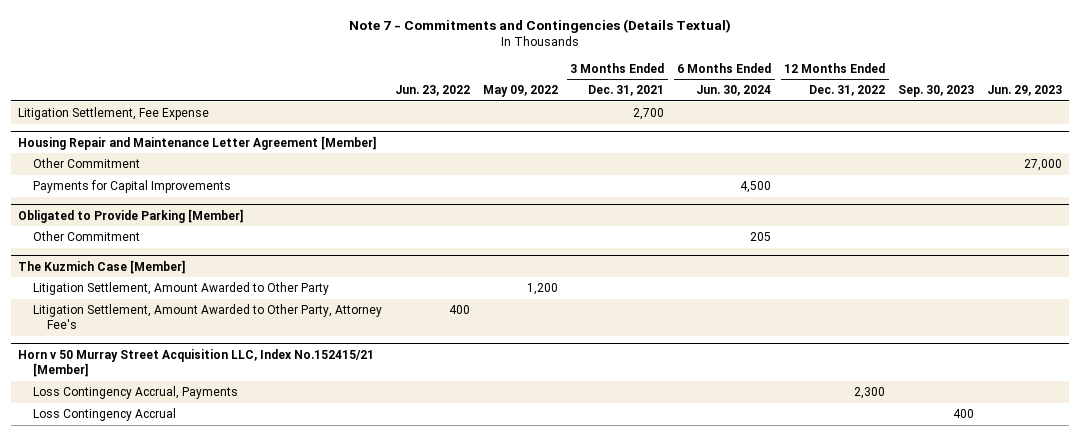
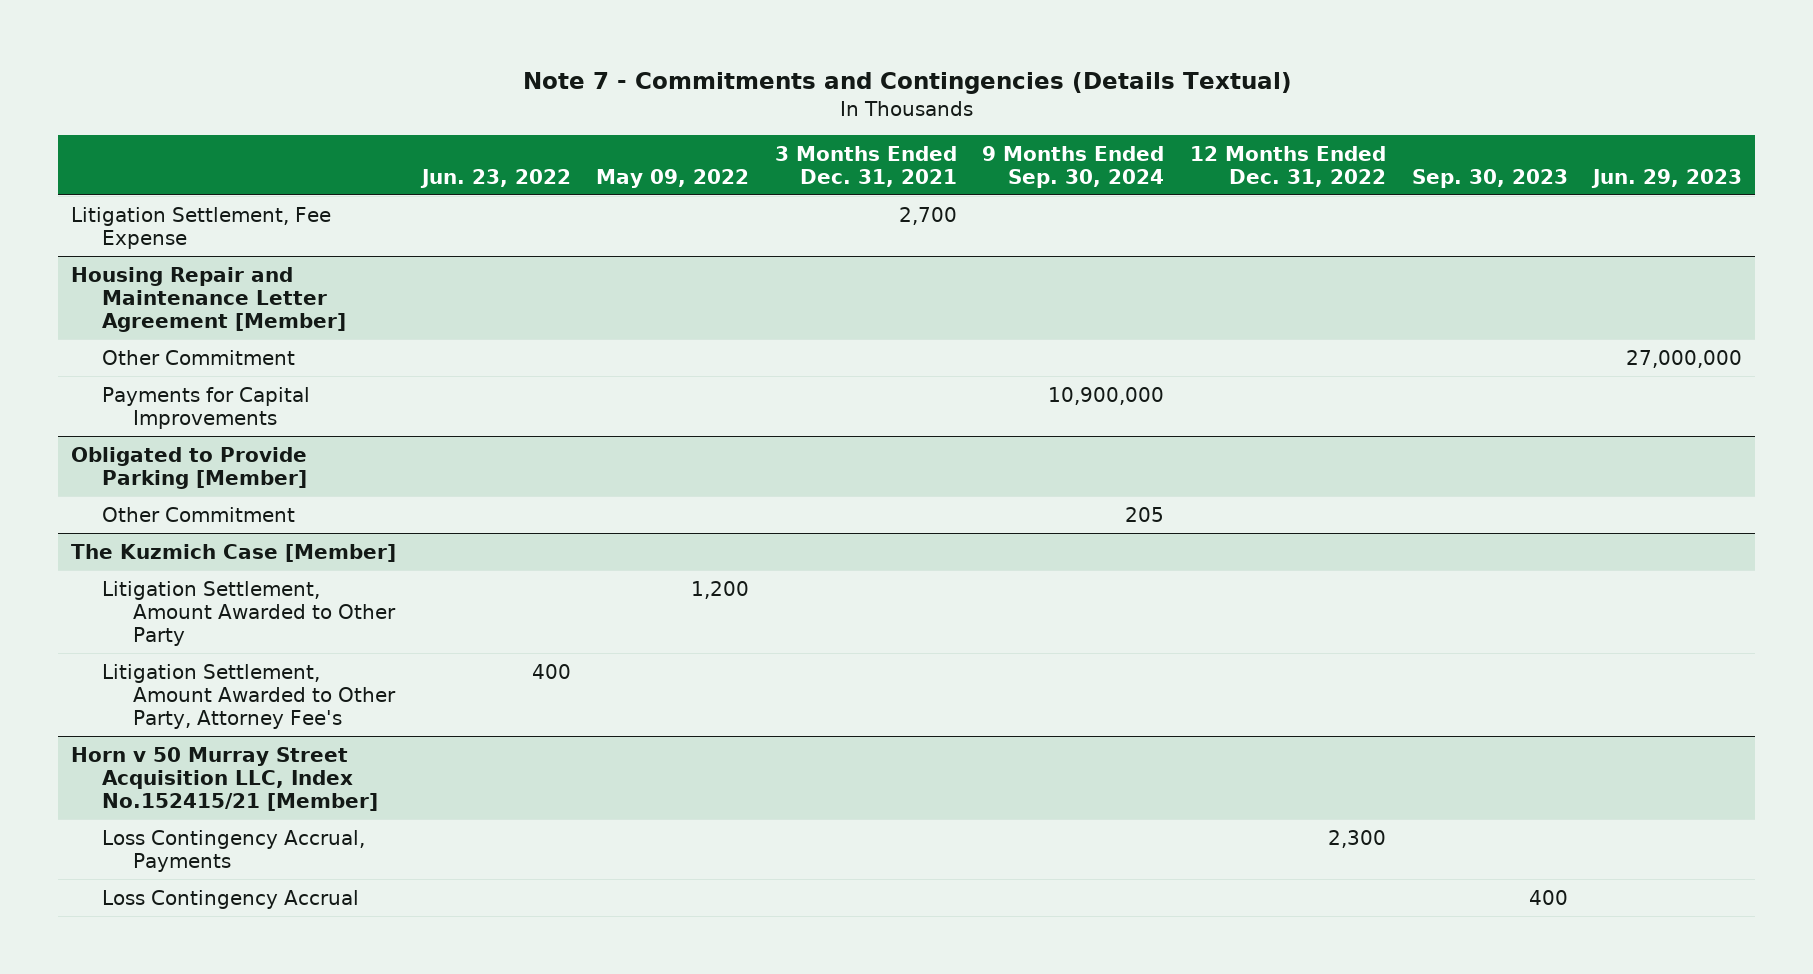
- | Jun. 23, 2022 | May 09, 2022 | 3 Months Ended Dec. 31, 2021 | 6 Months Ended Jun. 30, 2024 | 12 Months Ended Dec. 31, 2022 | Sep. 30, 2023 | Jun. 29, 2023
+ | Jun. 23, 2022 | May 09, 2022 | 3 Months Ended Dec. 31, 2021 | 9 Months Ended Sep. 30, 2024 | 12 Months Ended Dec. 31, 2022 | Sep. 30, 2023 | Jun. 29, 2023
@ Housing Repair and Maintenance Letter Agreement [Member]
- Other Commitment | | | | | | | 27,000
+ Other Commitment | | | | | | | 27,000,000

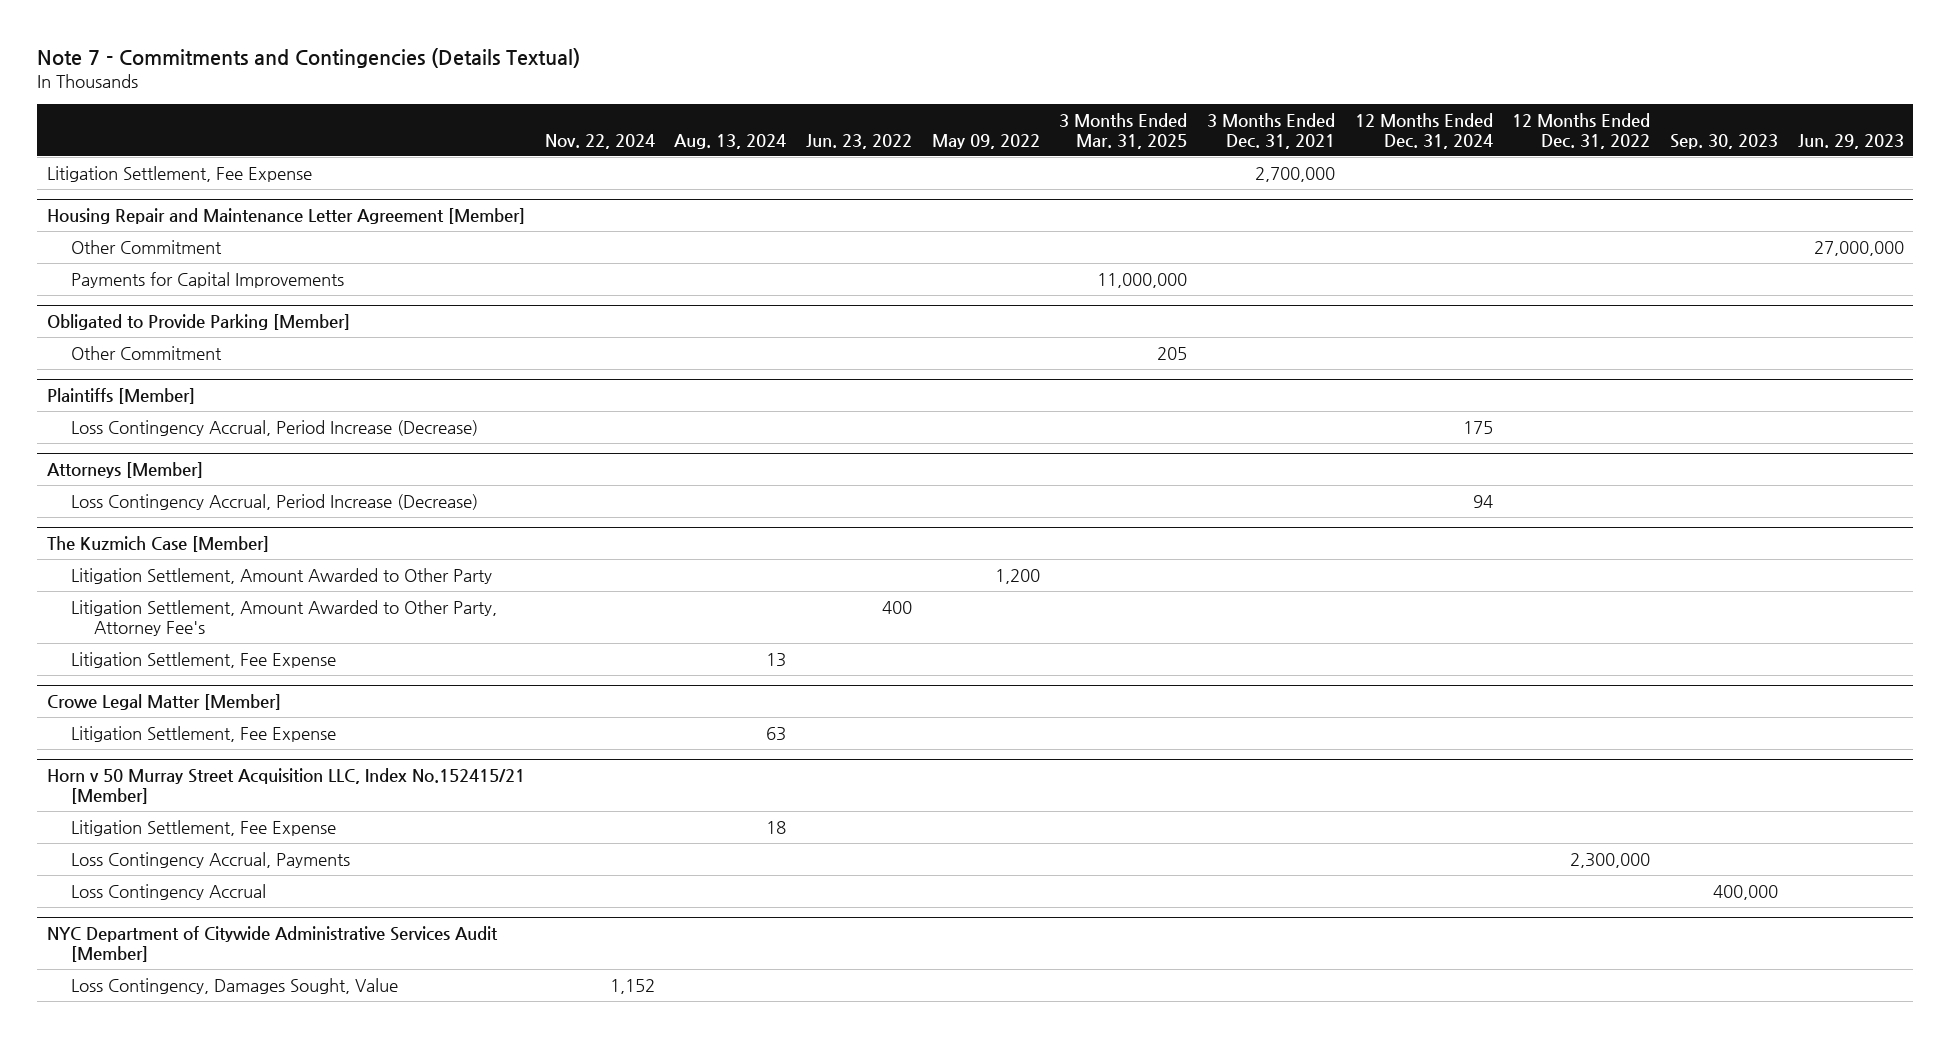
- | Jun. 23, 2022 | May 09, 2022 | 3 Months Ended Dec. 31, 2021 | 9 Months Ended Sep. 30, 2024 | 12 Months Ended Dec. 31, 2022 | Sep. 30, 2023 | Jun. 29, 2023
+ | Nov. 22, 2024 | Aug. 13, 2024 | Jun. 23, 2022 | May 09, 2022 | 3 Months Ended Mar. 31, 2025 | 3 Months Ended Dec. 31, 2021 | 12 Months Ended Dec. 31, 2024 | 12 Months Ended Dec. 31, 2022 | Sep. 30, 2023 | Jun. 29, 2023
- Litigation Settlement, Fee Expense | | | 2,700 | | | |
+ Litigation Settlement, Fee Expense | | | | | | 2,700,000 | | | |
+ Plaintiffs [Member]
+ Loss Contingency Accrual, Period Increase (Decrease) | | | | | | | 175 | | |
+ Attorneys [Member]
+ Loss Contingency Accrual, Period Increase (Decrease) | | | | | | | 94 | | |
@ The Kuzmich Case [Member]
+ Litigation Settlement, Fee Expense | | 13 | | | | | | | |
+ Crowe Legal Matter [Member]
+ Litigation Settlement, Fee Expense | | 63 | | | | | | | |
@ Horn v 50 Murray Street Acquisition LLC, Index No.152415/21 [Member]
- Loss Contingency Accrual, Payments | | | | | 2,300 | |
- Loss Contingency Accrual | | | | | | 400 |
+ Litigation Settlement, Fee Expense | | 18 | | | | | | | |
+ Loss Contingency Accrual, Payments | | | | | | | | 2,300,000 | |
+ Loss Contingency Accrual | | | | | | | | | 400,000 |
+ NYC Department of Citywide Administrative Services Audit [Member]
+ Loss Contingency, Damages Sought, Value | 1,152 | | | | | | | | |

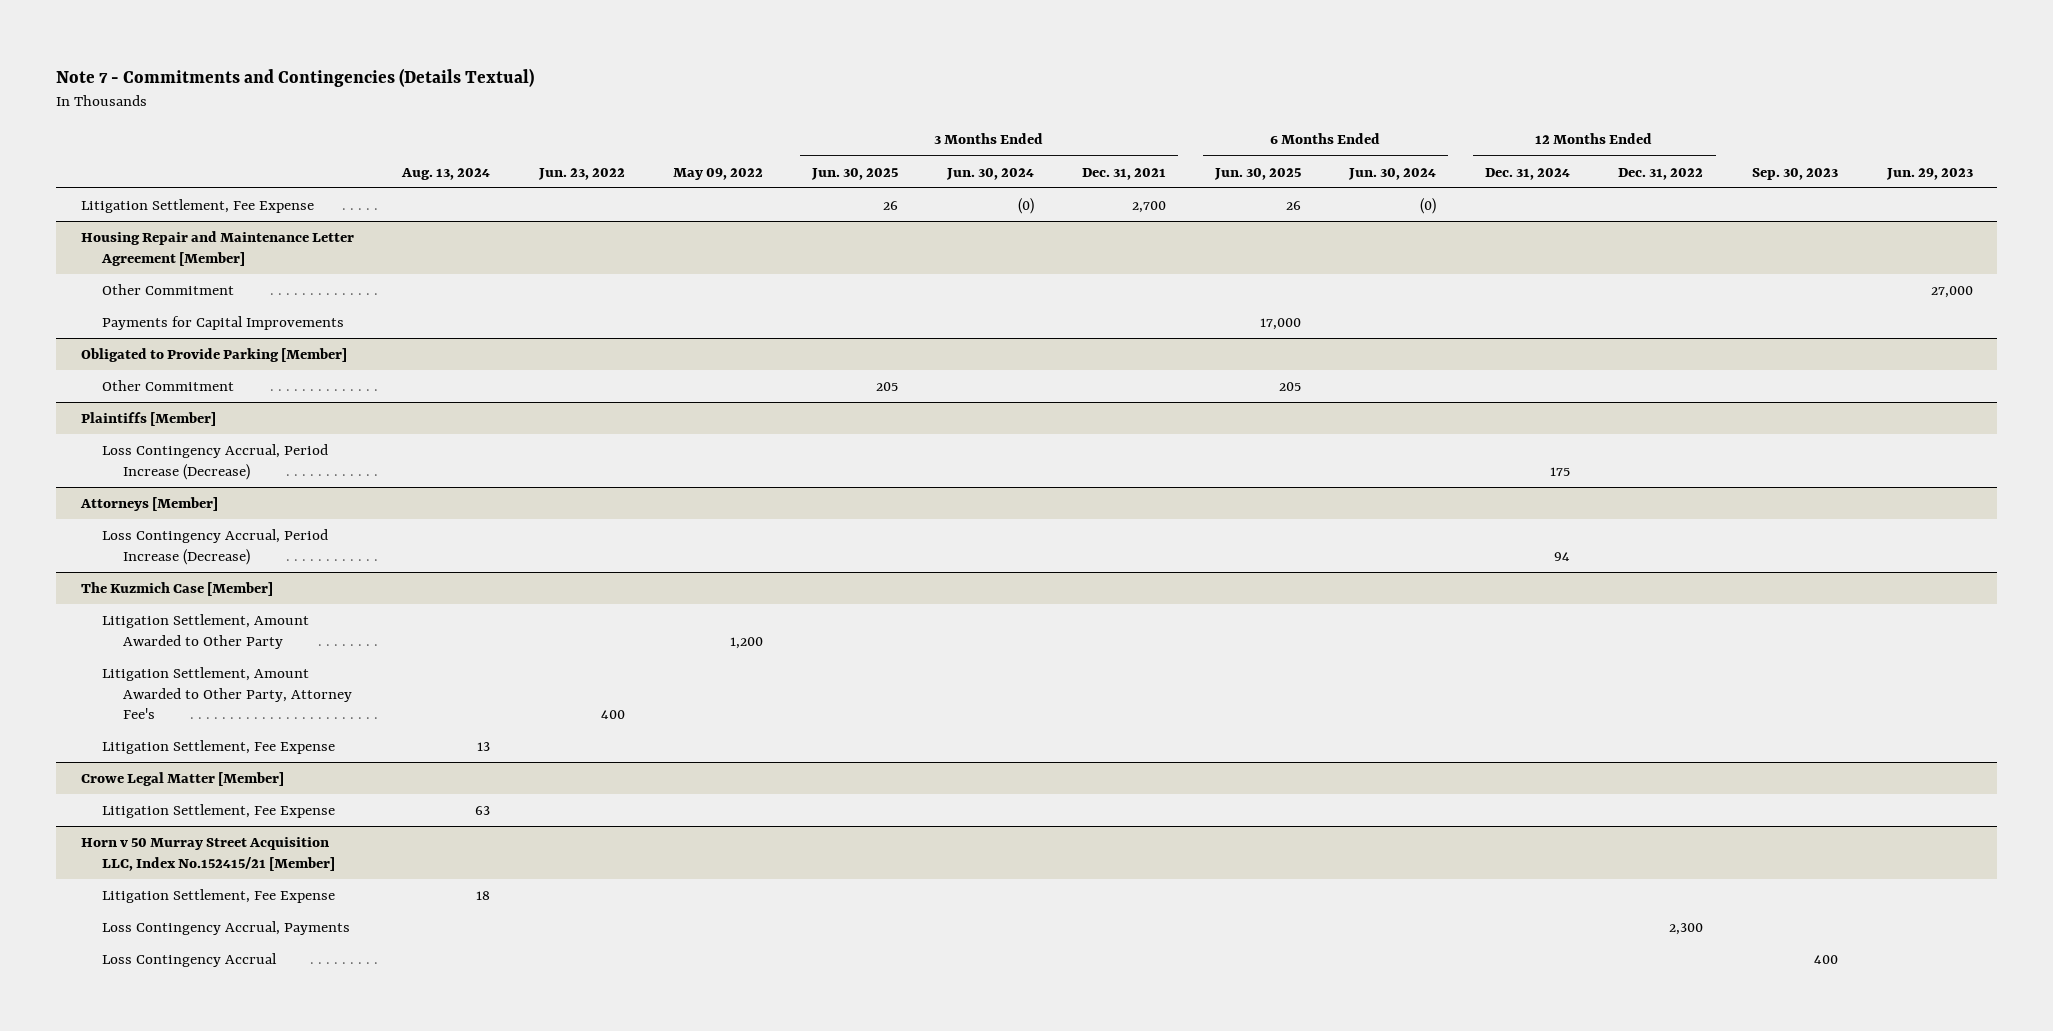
- | Nov. 22, 2024 | Aug. 13, 2024 | Jun. 23, 2022 | May 09, 2022 | 3 Months Ended Mar. 31, 2025 | 3 Months Ended Dec. 31, 2021 | 12 Months Ended Dec. 31, 2024 | 12 Months Ended Dec. 31, 2022 | Sep. 30, 2023 | Jun. 29, 2023
+ | Aug. 13, 2024 | Jun. 23, 2022 | May 09, 2022 | 3 Months Ended Jun. 30, 2025 | 3 Months Ended Jun. 30, 2024 | 3 Months Ended Dec. 31, 2021 | 6 Months Ended Jun. 30, 2025 | 6 Months Ended Jun. 30, 2024 | 12 Months Ended Dec. 31, 2024 | 12 Months Ended Dec. 31, 2022 | Sep. 30, 2023 | Jun. 29, 2023
- Litigation Settlement, Fee Expense | | | | | | 2,700,000 | | | |
+ Litigation Settlement, Fee Expense | | | | 26 | (0) | 2,700 | 26 | (0) | | | |
@ Housing Repair and Maintenance Letter Agreement [Member]
- Other Commitment | | | | | | | | | | 27,000,000
+ Other Commitment | | | | | | | | | | | | 27,000
@ Horn v 50 Murray Street Acquisition LLC, Index No.152415/21 [Member]
- Loss Contingency Accrual, Payments | | | | | | | | 2,300,000 | |
- Loss Contingency Accrual | | | | | | | | | 400,000 |
- NYC Department of Citywide Administrative Services Audit [Member]
- Loss Contingency, Damages Sought, Value | 1,152 | | | | | | | | |
@ Horn v 50 Murray Street Acquisition LLC, Index No.152415/21 [Member]
+ Loss Contingency Accrual, Payments | | | | | | | | | | 2,300 | |
+ Loss Contingency Accrual | | | | | | | | | | | 400 |

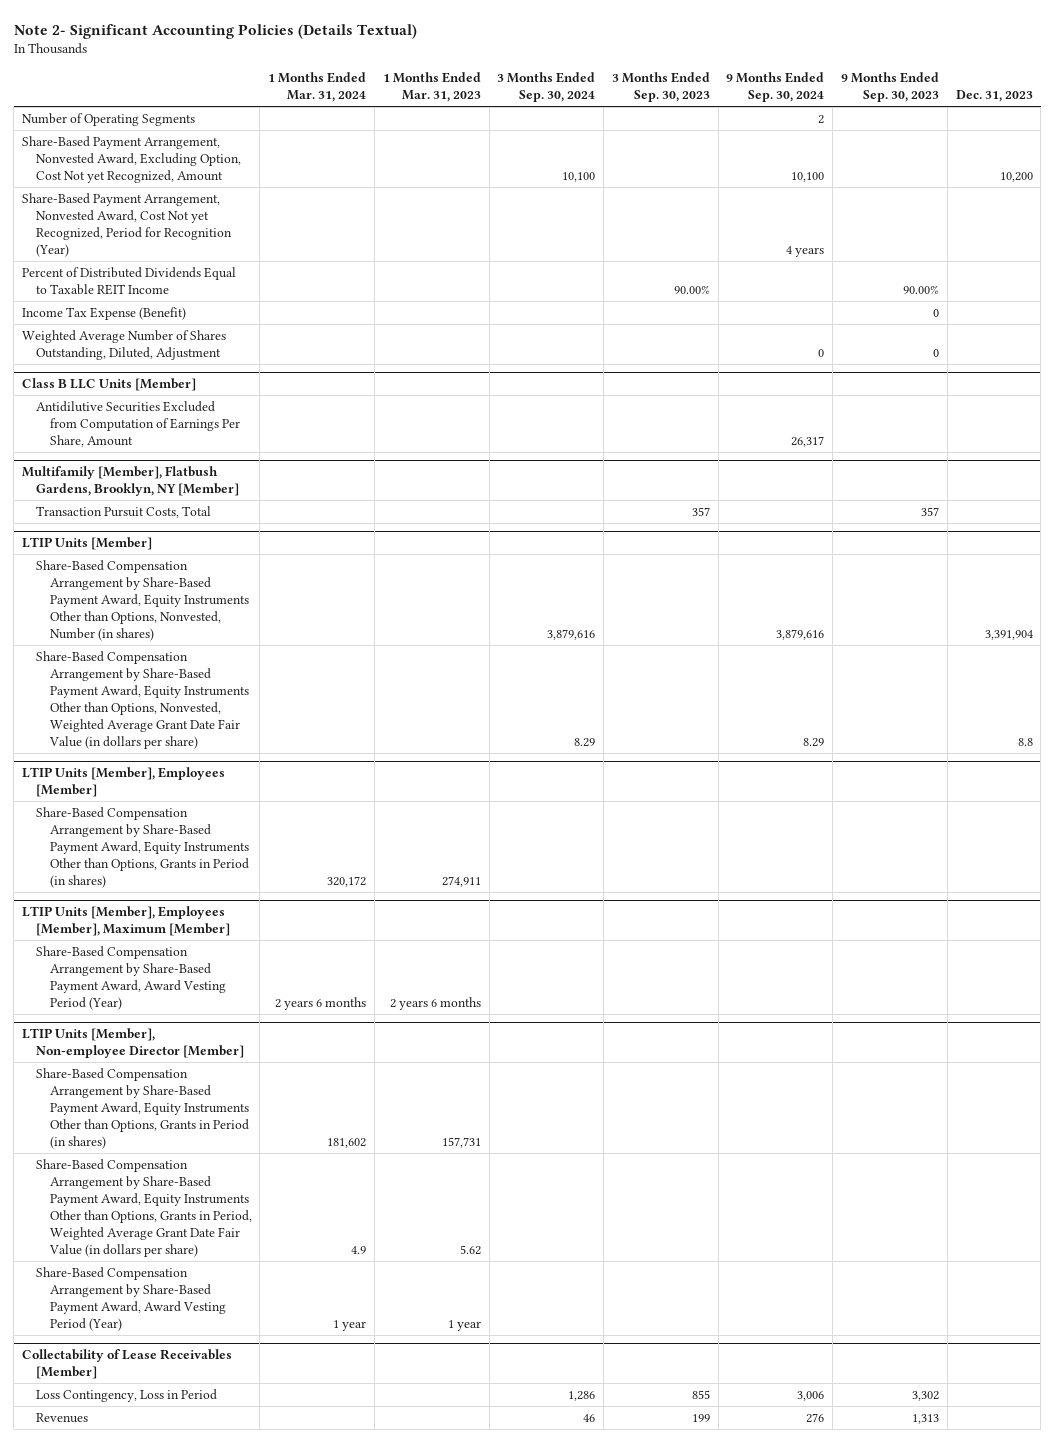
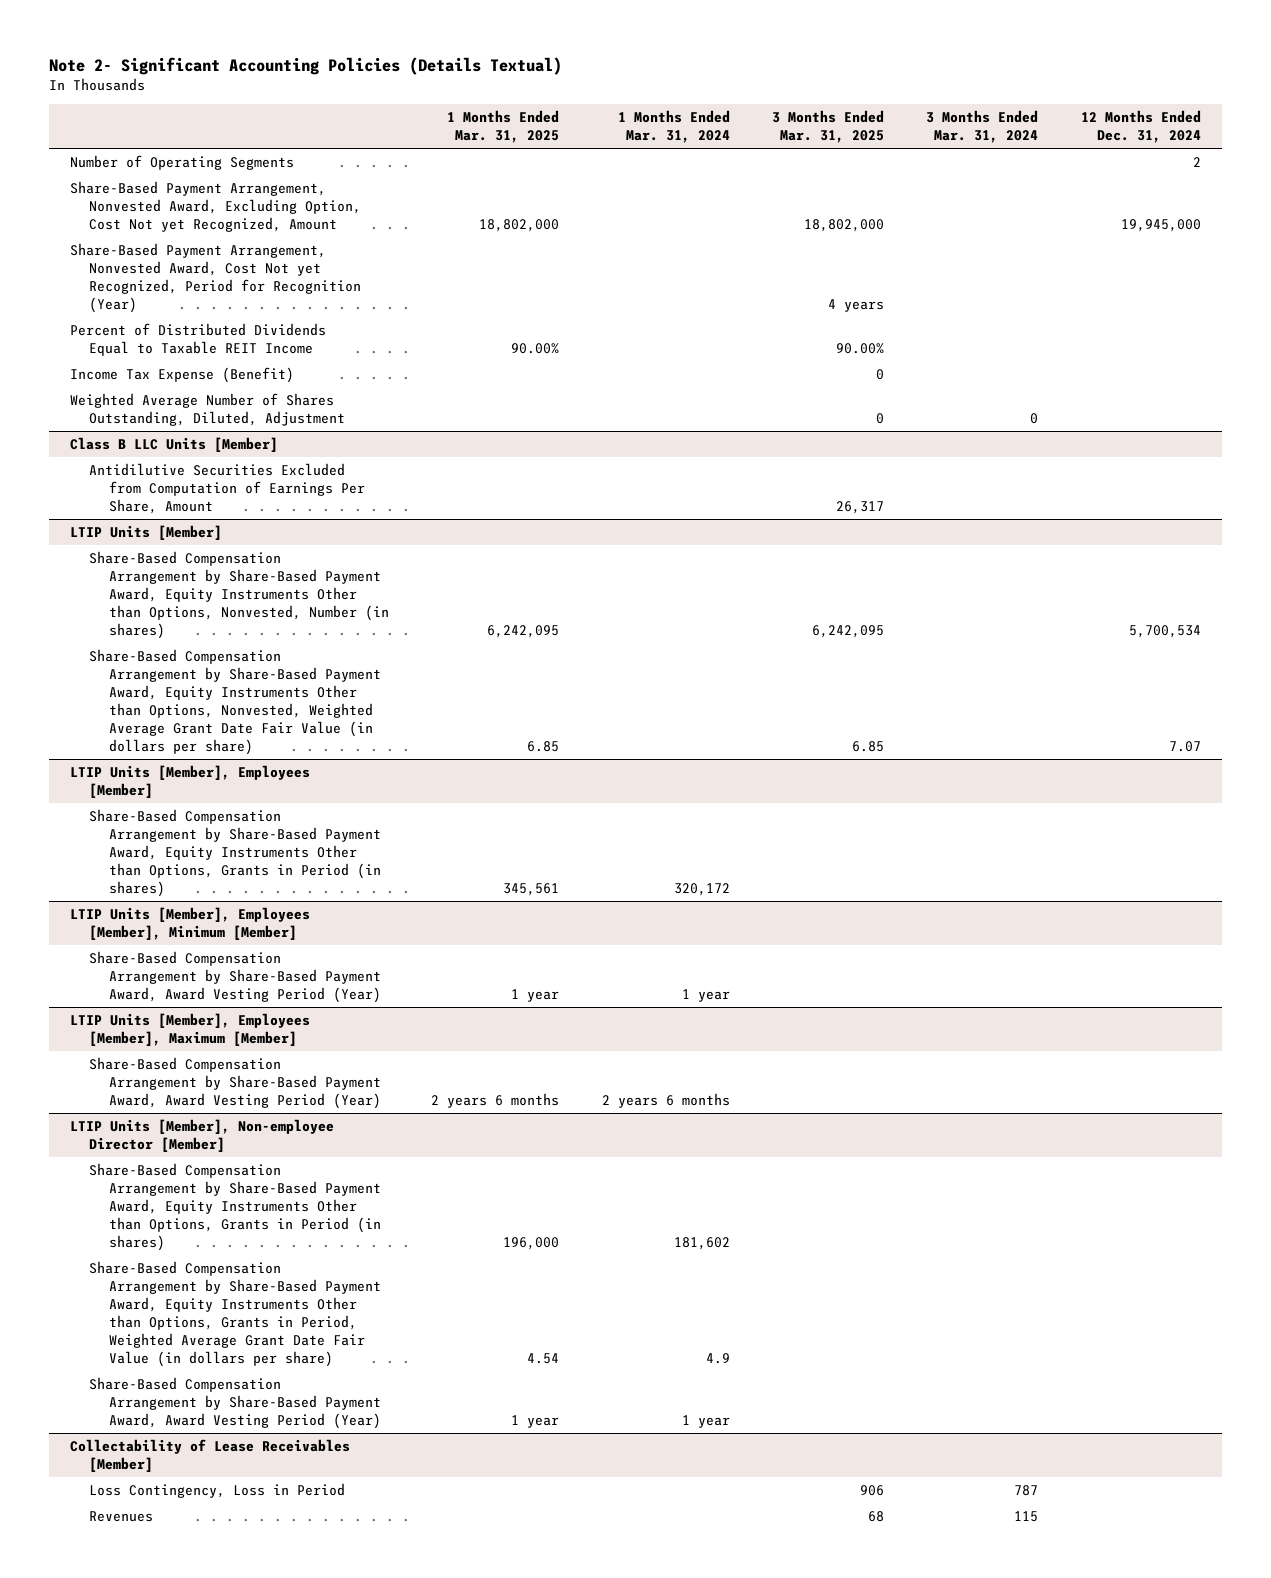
- | 1 Months Ended Mar. 31, 2024 | 1 Months Ended Mar. 31, 2023 | 3 Months Ended Sep. 30, 2024 | 3 Months Ended Sep. 30, 2023 | 9 Months Ended Sep. 30, 2024 | 9 Months Ended Sep. 30, 2023 | Dec. 31, 2023
+ | 1 Months Ended Mar. 31, 2025 | 1 Months Ended Mar. 31, 2024 | 3 Months Ended Mar. 31, 2025 | 3 Months Ended Mar. 31, 2024 | 12 Months Ended Dec. 31, 2024
- Multifamily [Member], Flatbush Gardens, Brooklyn, NY [Member]
- Transaction Pursuit Costs, Total | | | | 357 | | 357 |
+ LTIP Units [Member], Employees [Member], Minimum [Member]
+ Share-Based Compensation Arrangement by Share-Based Payment Award, Award Vesting Period (Year) | 1 year | 1 year | | |

